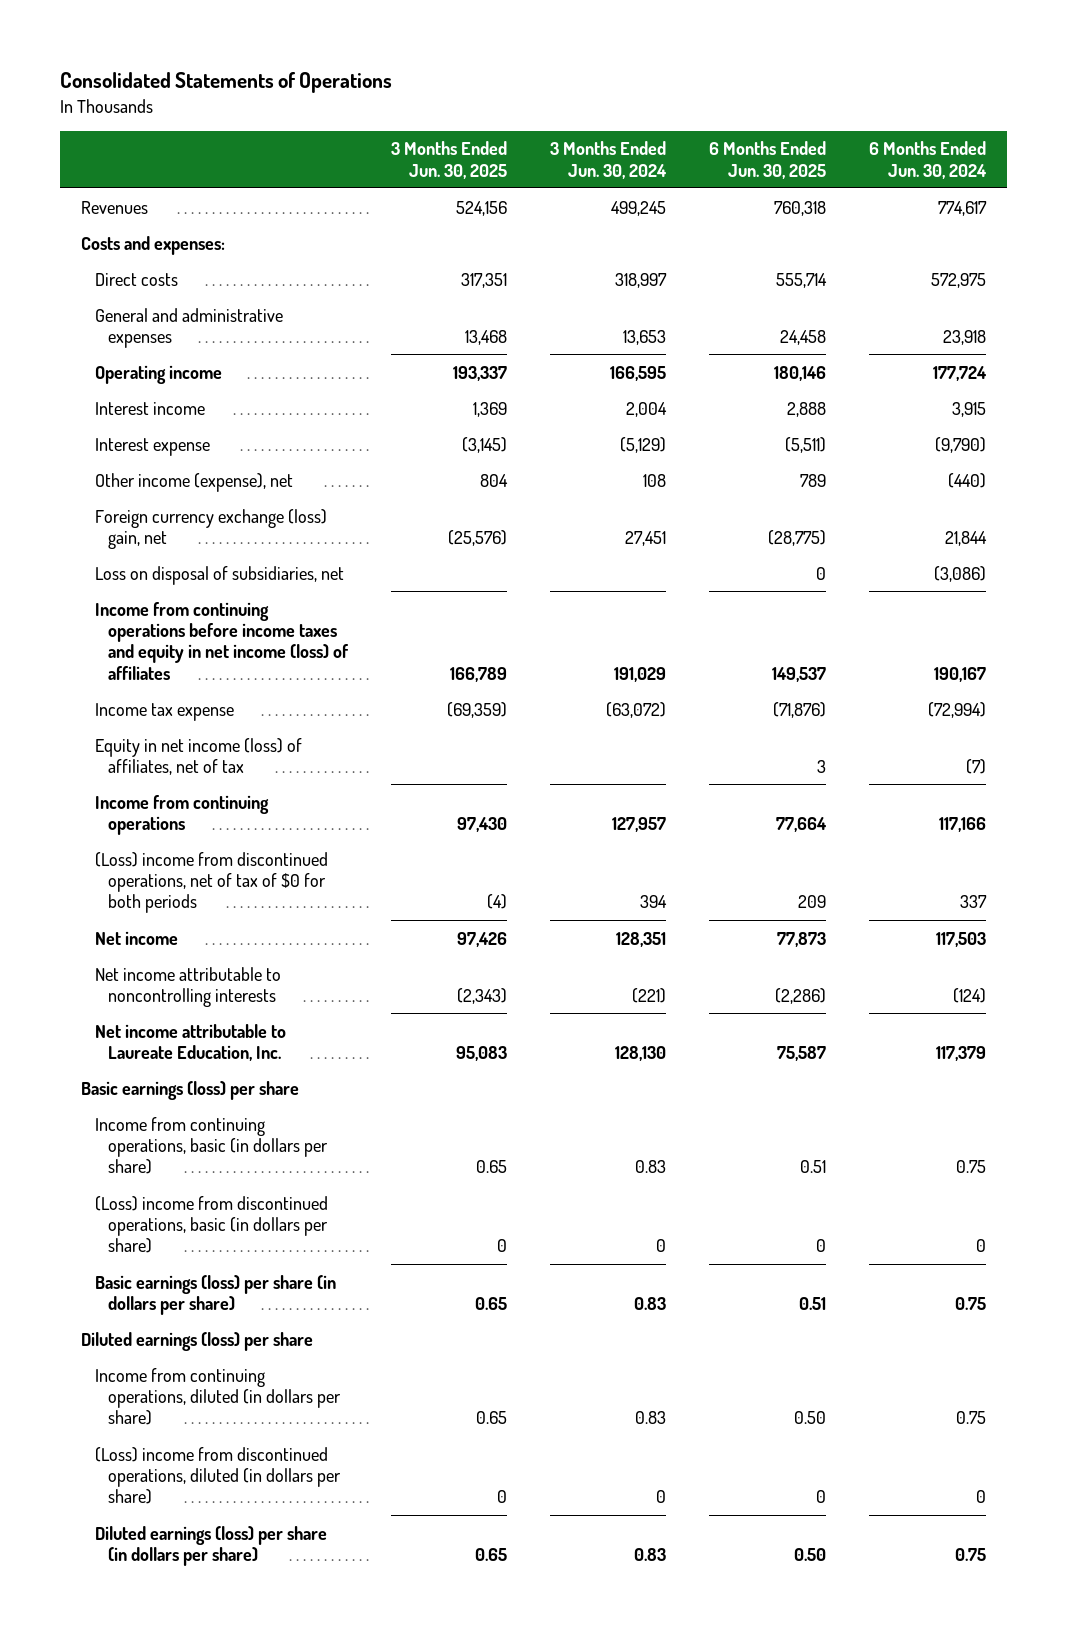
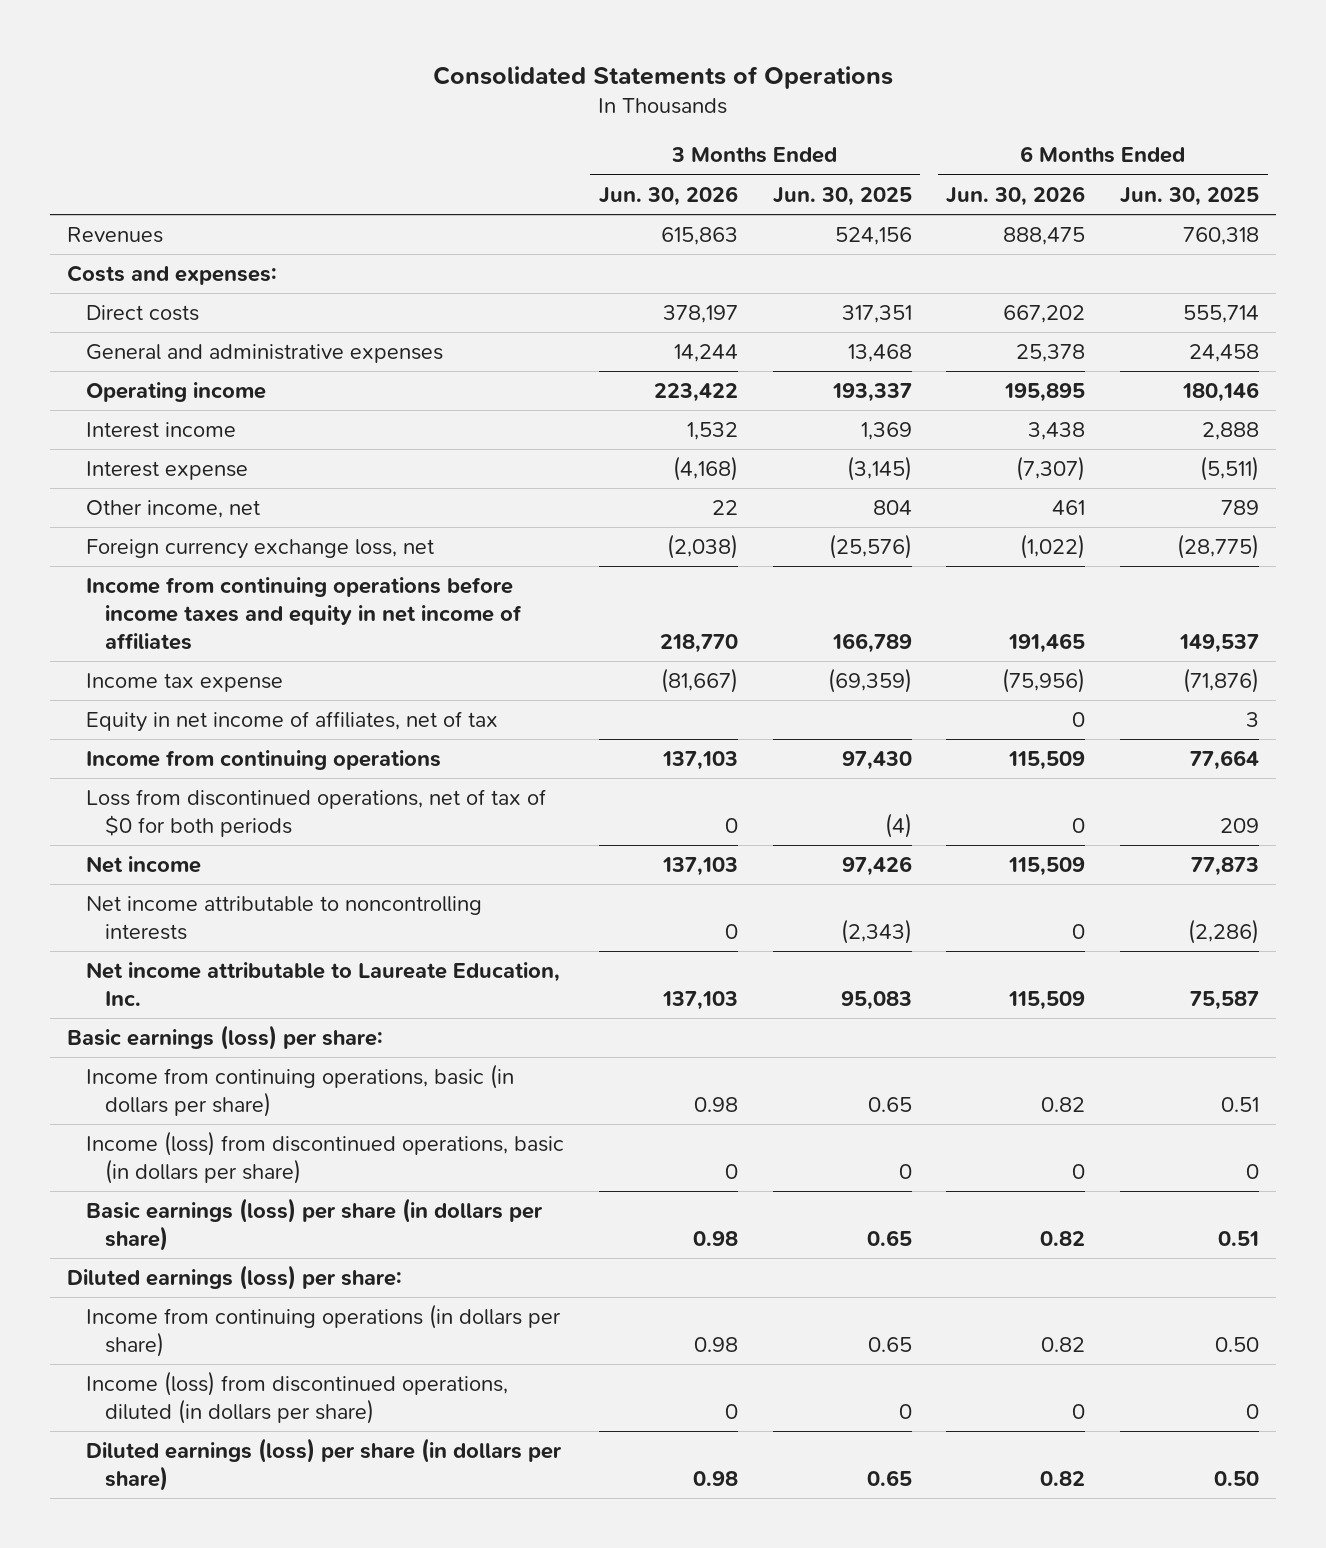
- | 3 Months Ended Jun. 30, 2025 | 3 Months Ended Jun. 30, 2024 | 6 Months Ended Jun. 30, 2025 | 6 Months Ended Jun. 30, 2024
+ | 3 Months Ended Jun. 30, 2026 | 3 Months Ended Jun. 30, 2025 | 6 Months Ended Jun. 30, 2026 | 6 Months Ended Jun. 30, 2025
- Other income (expense), net | 804 | 108 | 789 | (440)
- Foreign currency exchange (loss) gain, net | (25,576) | 27,451 | (28,775) | 21,844
- Loss on disposal of subsidiaries, net | | | 0 | (3,086)
- Income from continuing operations before income taxes and equity in net income (loss) of affiliates | 166,789 | 191,029 | 149,537 | 190,167
+ Other income, net | 22 | 804 | 461 | 789
+ Foreign currency exchange loss, net | (2,038) | (25,576) | (1,022) | (28,775)
+ Income from continuing operations before income taxes and equity in net income of affiliates | 218,770 | 166,789 | 191,465 | 149,537
- Equity in net income (loss) of affiliates, net of tax | | | 3 | (7)
+ Equity in net income of affiliates, net of tax | | | 0 | 3
- (Loss) income from discontinued operations, net of tax of $0 for both periods | (4) | 394 | 209 | 337
+ Loss from discontinued operations, net of tax of $0 for both periods | 0 | (4) | 0 | 209
- Basic earnings (loss) per share
+ Basic earnings (loss) per share:
- (Loss) income from discontinued operations, basic (in dollars per share) | 0 | 0 | 0 | 0
+ Income (loss) from discontinued operations, basic (in dollars per share) | 0 | 0 | 0 | 0
- Diluted earnings (loss) per share
- Income from continuing operations, diluted (in dollars per share) | 0.65 | 0.83 | 0.50 | 0.75
- (Loss) income from discontinued operations, diluted (in dollars per share) | 0 | 0 | 0 | 0
+ Diluted earnings (loss) per share:
+ Income from continuing operations (in dollars per share) | 0.98 | 0.65 | 0.82 | 0.50
+ Income (loss) from discontinued operations, diluted (in dollars per share) | 0 | 0 | 0 | 0

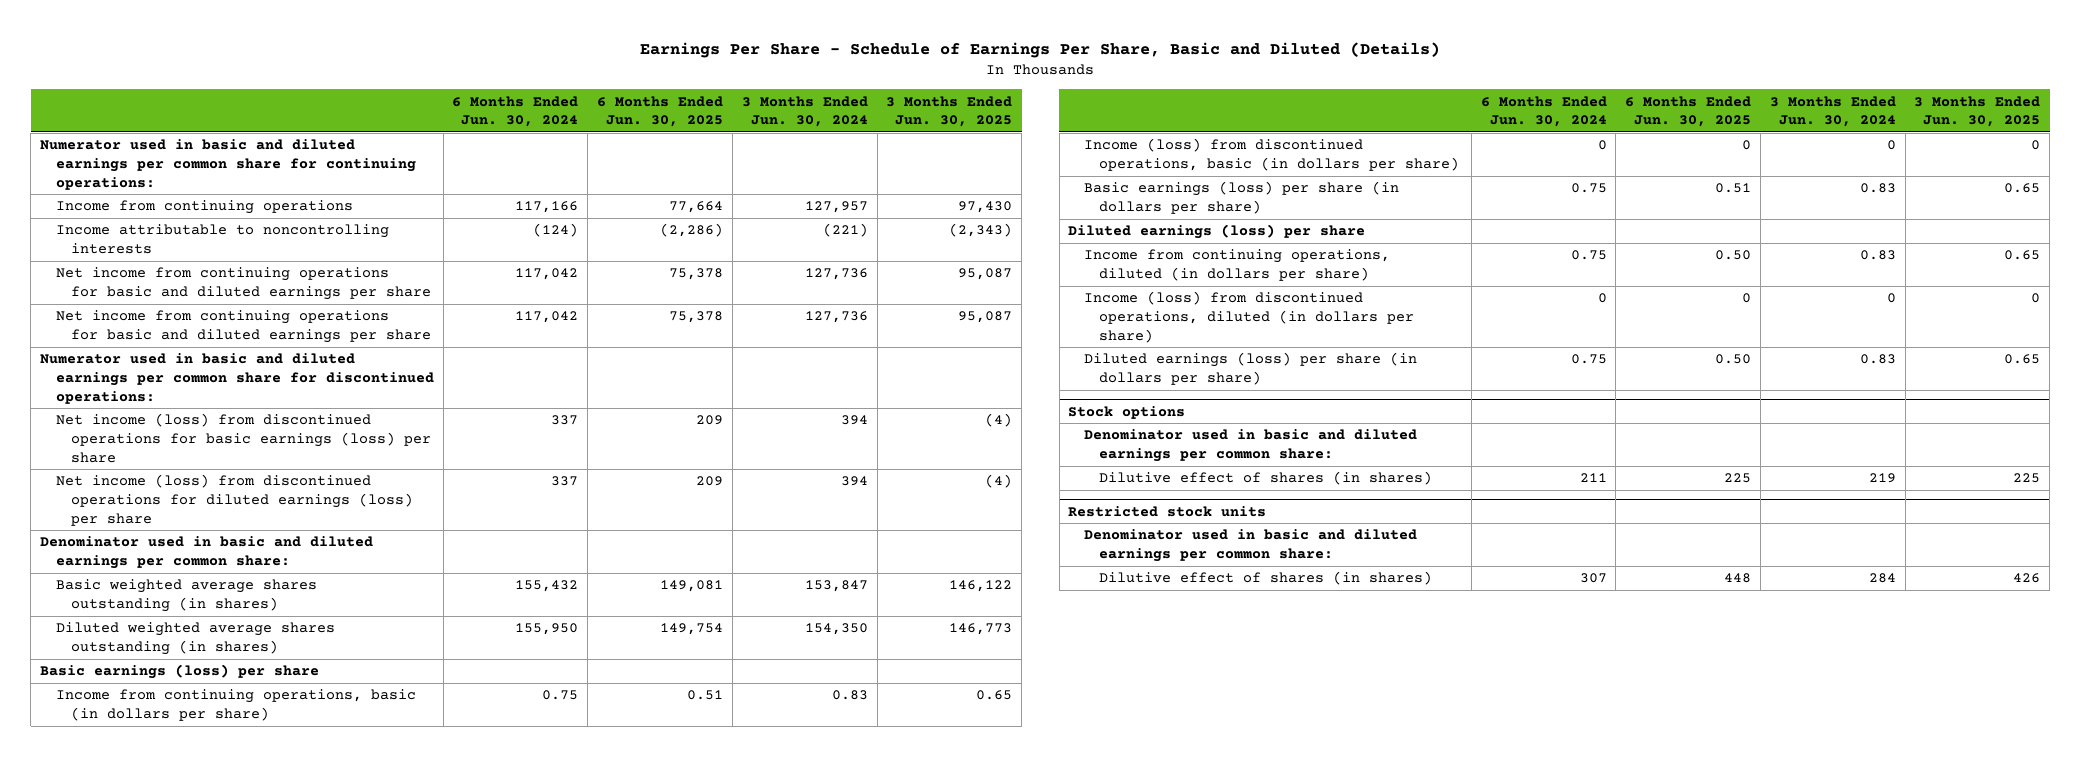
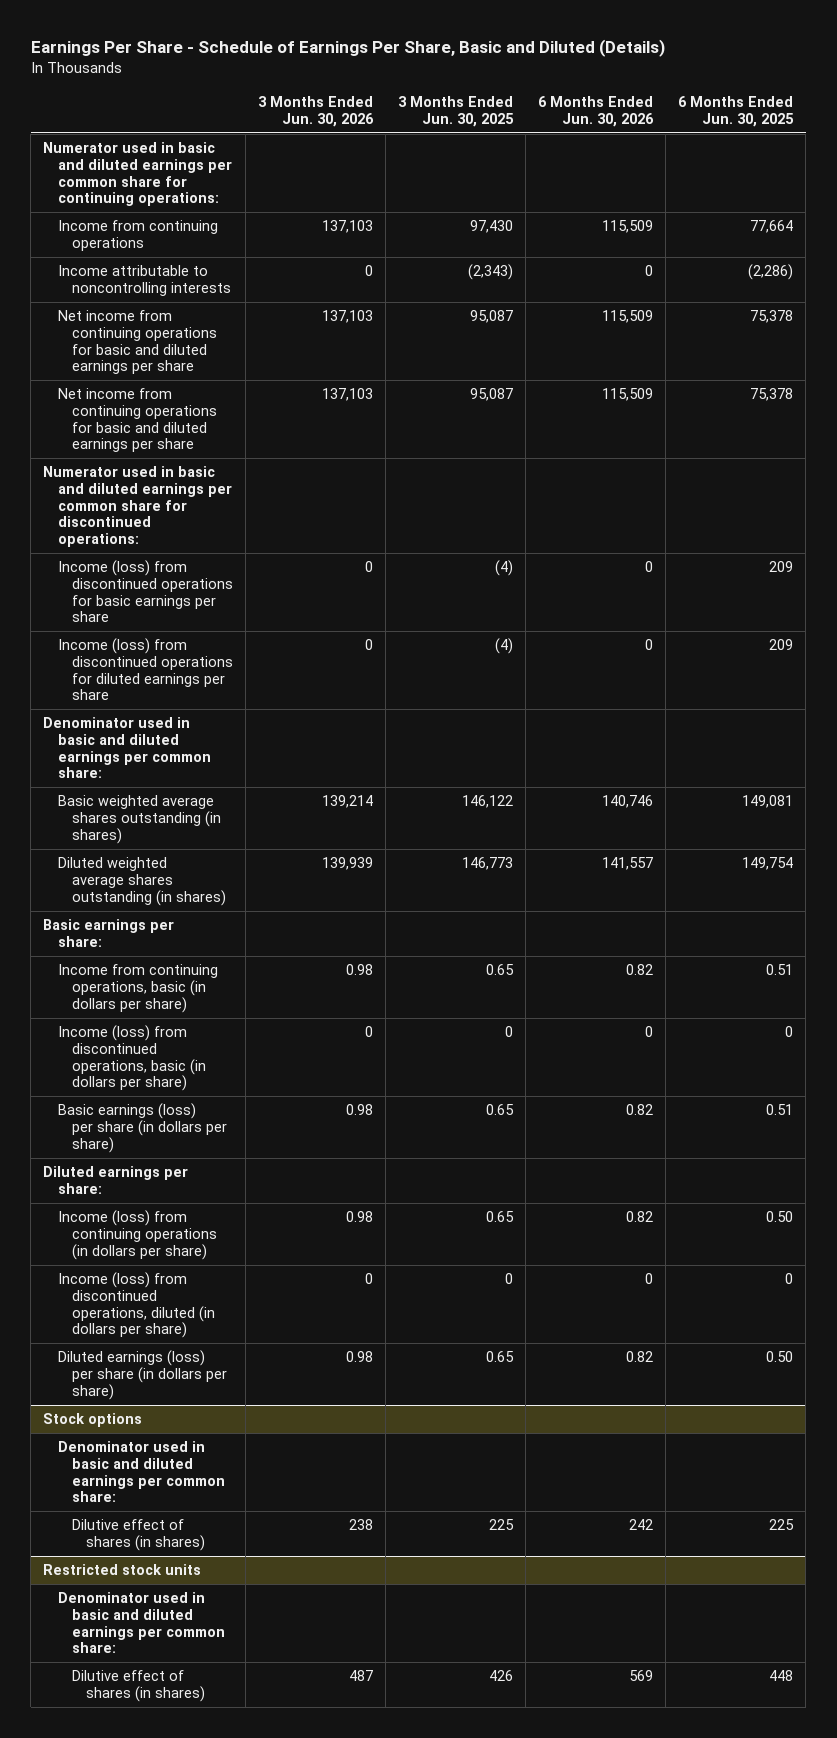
- | 6 Months Ended Jun. 30, 2024 | 6 Months Ended Jun. 30, 2025 | 3 Months Ended Jun. 30, 2024 | 3 Months Ended Jun. 30, 2025
+ | 3 Months Ended Jun. 30, 2026 | 3 Months Ended Jun. 30, 2025 | 6 Months Ended Jun. 30, 2026 | 6 Months Ended Jun. 30, 2025
- Net income (loss) from discontinued operations for basic earnings (loss) per share | 337 | 209 | 394 | (4)
- Net income (loss) from discontinued operations for diluted earnings (loss) per share | 337 | 209 | 394 | (4)
+ Income (loss) from discontinued operations for basic earnings per share | 0 | (4) | 0 | 209
+ Income (loss) from discontinued operations for diluted earnings per share | 0 | (4) | 0 | 209
- Basic earnings (loss) per share
+ Basic earnings per share:
- Diluted earnings (loss) per share
- Income from continuing operations, diluted (in dollars per share) | 0.75 | 0.50 | 0.83 | 0.65
+ Diluted earnings per share:
+ Income (loss) from continuing operations (in dollars per share) | 0.98 | 0.65 | 0.82 | 0.50

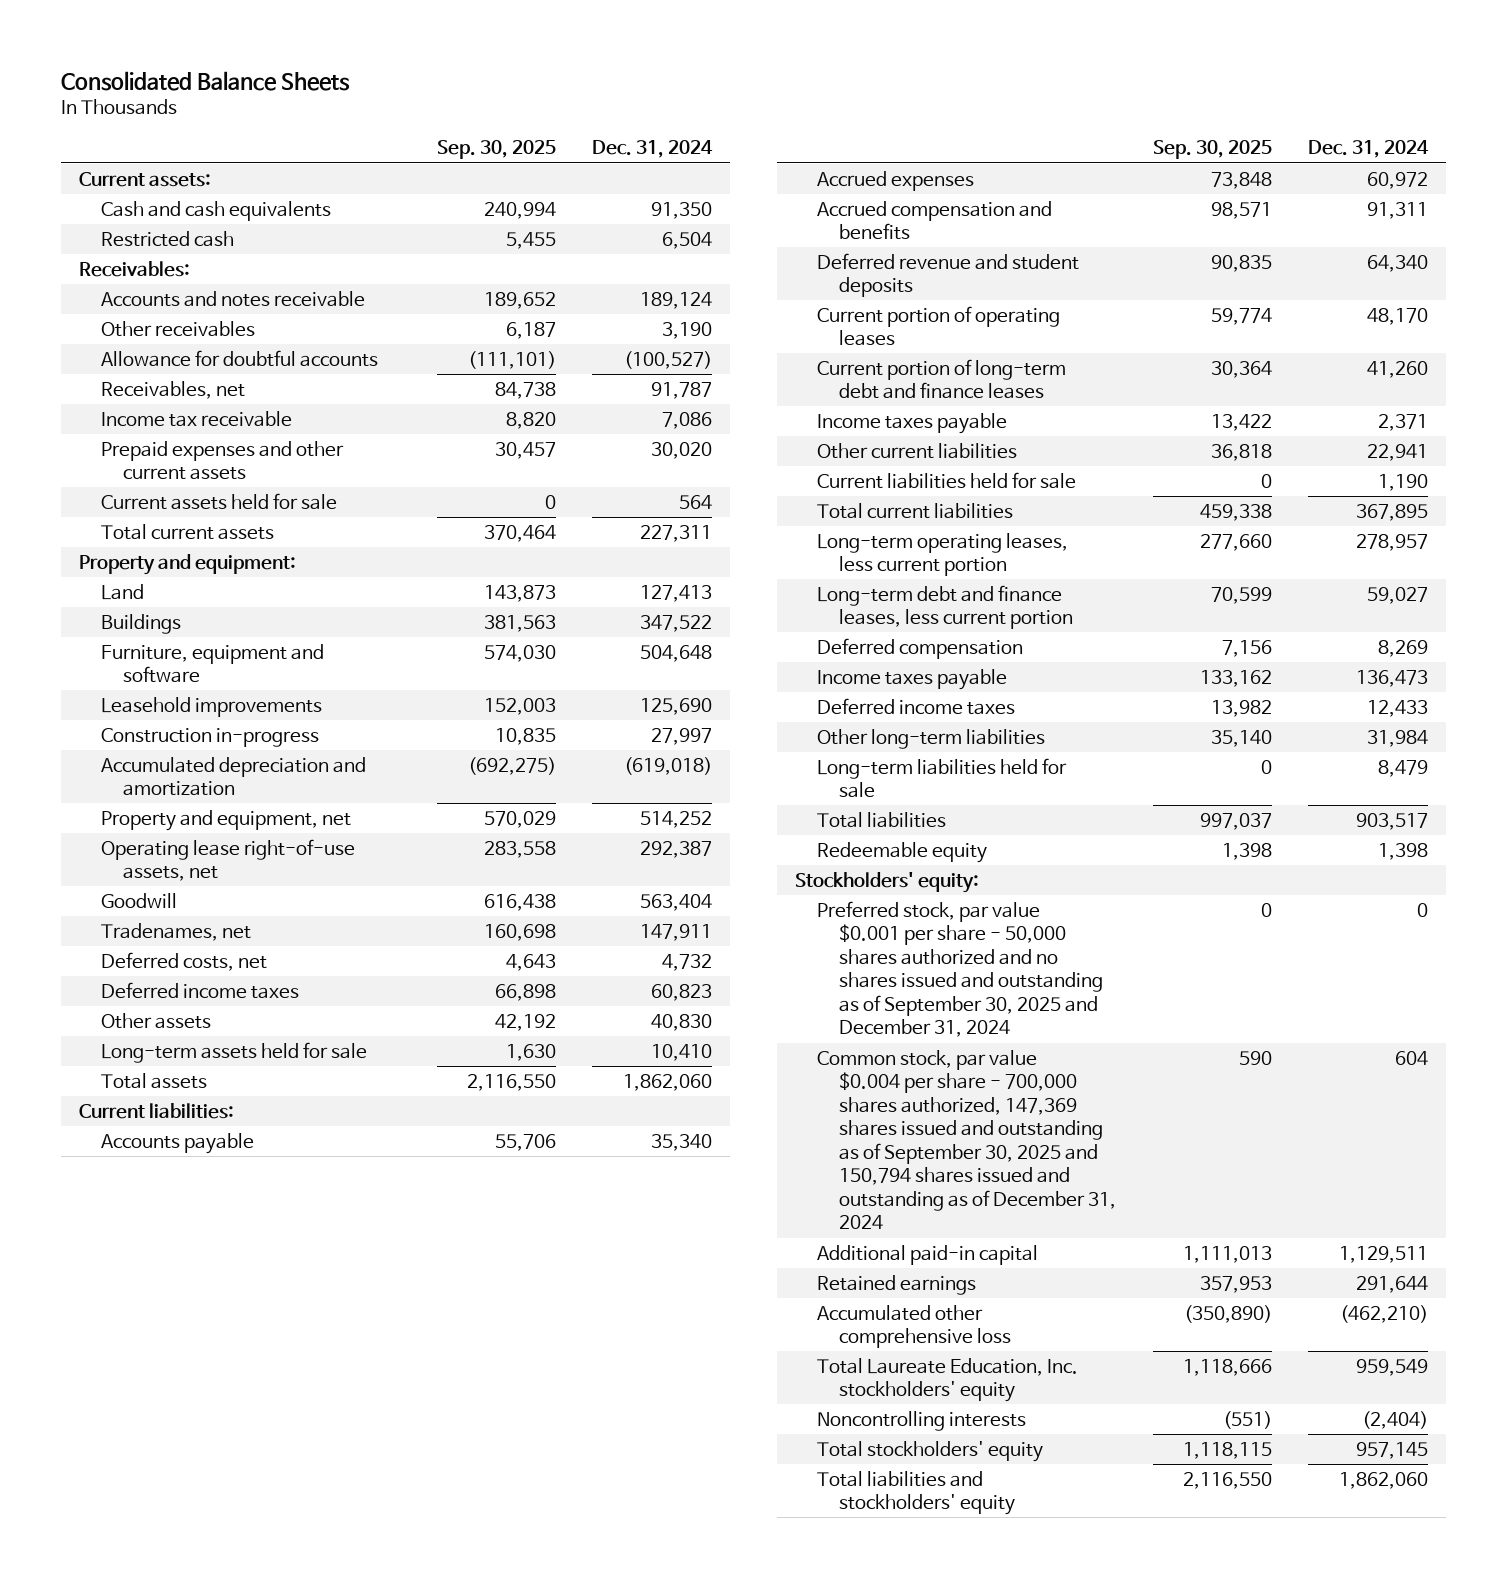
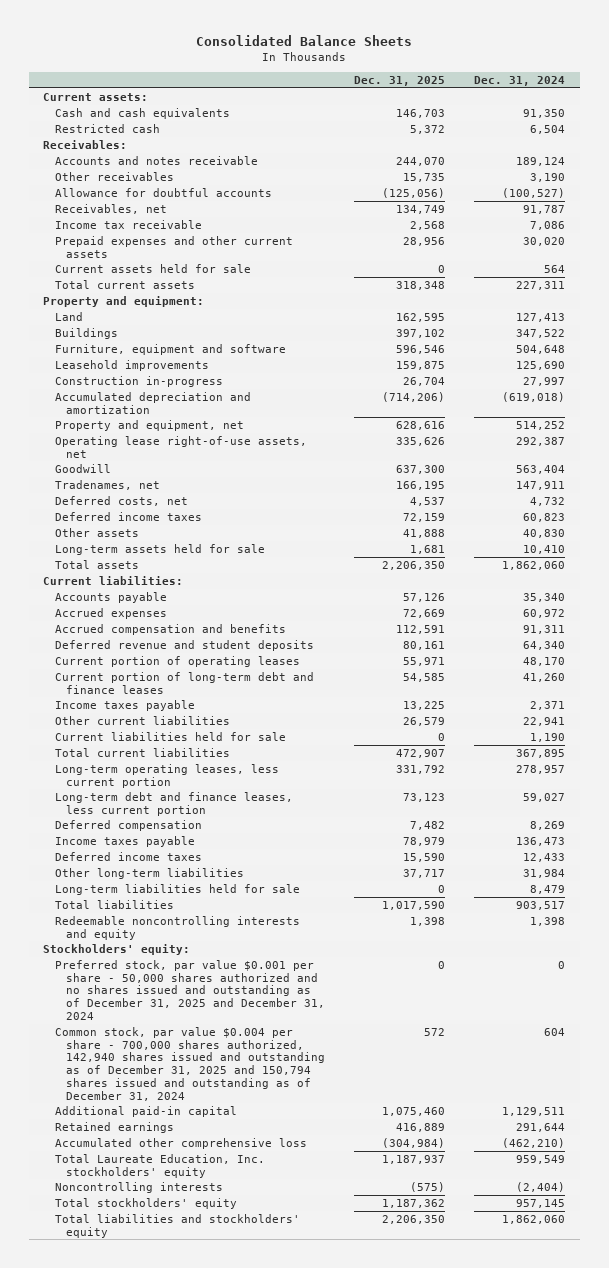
- | Sep. 30, 2025 | Dec. 31, 2024
+ | Dec. 31, 2025 | Dec. 31, 2024
- Redeemable equity | 1,398 | 1,398
+ Redeemable noncontrolling interests and equity | 1,398 | 1,398
- Preferred stock, par value $0.001 per share - 50,000 shares authorized and no shares issued and outstanding as of September 30, 2025 and December 31, 2024 | 0 | 0
- Common stock, par value $0.004 per share - 700,000 shares authorized, 147,369 shares issued and outstanding as of September 30, 2025 and 150,794 shares issued and outstanding as of December 31, 2024 | 590 | 604
+ Preferred stock, par value $0.001 per share - 50,000 shares authorized and no shares issued and outstanding as of December 31, 2025 and December 31, 2024 | 0 | 0
+ Common stock, par value $0.004 per share - 700,000 shares authorized, 142,940 shares issued and outstanding as of December 31, 2025 and 150,794 shares issued and outstanding as of December 31, 2024 | 572 | 604

